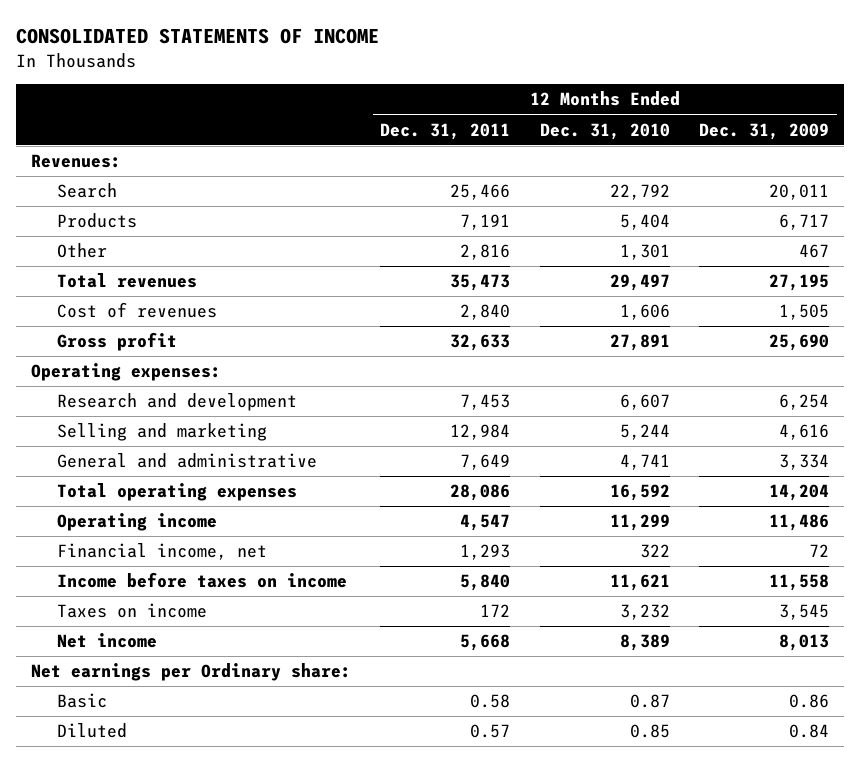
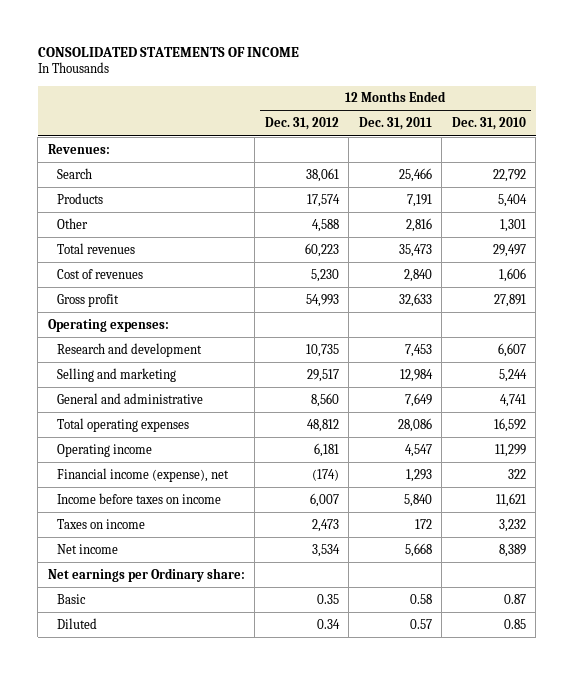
- | 12 Months Ended Dec. 31, 2011 | 12 Months Ended Dec. 31, 2010 | 12 Months Ended Dec. 31, 2009
+ | 12 Months Ended Dec. 31, 2012 | 12 Months Ended Dec. 31, 2011 | 12 Months Ended Dec. 31, 2010
- Financial income, net | 1,293 | 322 | 72
+ Financial income (expense), net | (174) | 1,293 | 322

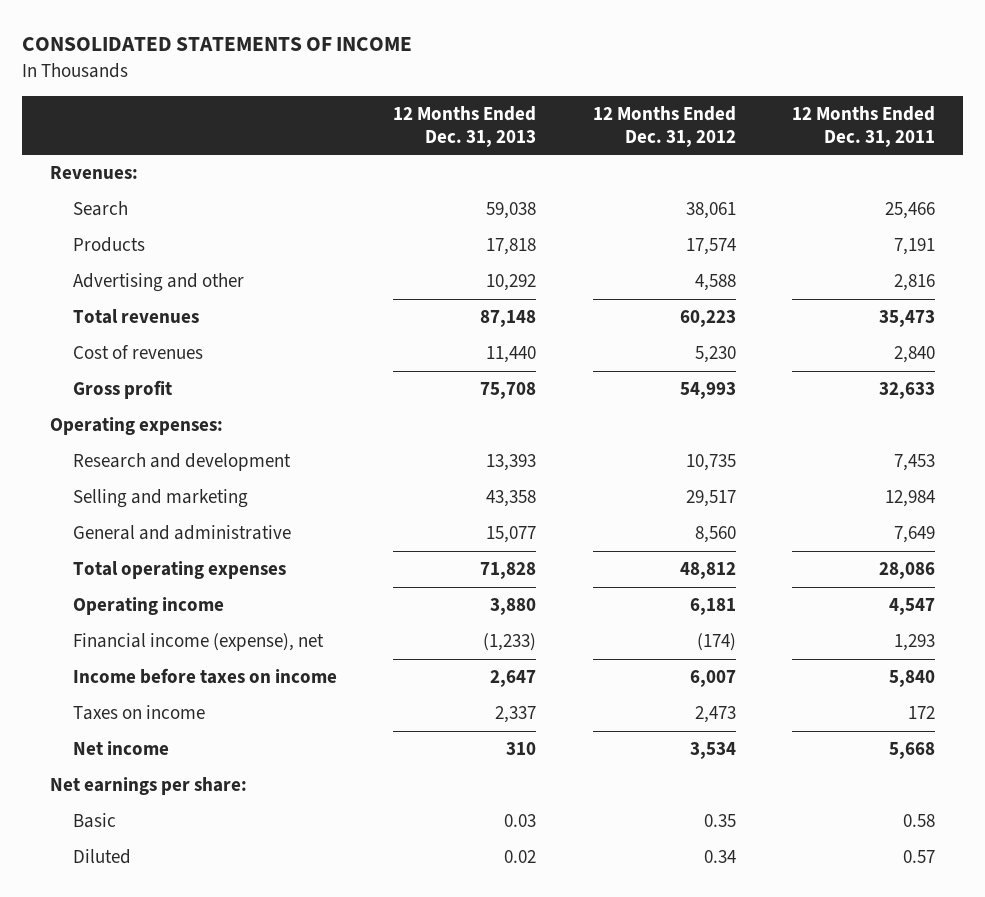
- | 12 Months Ended Dec. 31, 2012 | 12 Months Ended Dec. 31, 2011 | 12 Months Ended Dec. 31, 2010
+ | 12 Months Ended Dec. 31, 2013 | 12 Months Ended Dec. 31, 2012 | 12 Months Ended Dec. 31, 2011
- Other | 4,588 | 2,816 | 1,301
+ Advertising and other | 10,292 | 4,588 | 2,816
- Net earnings per Ordinary share:
+ Net earnings per share:

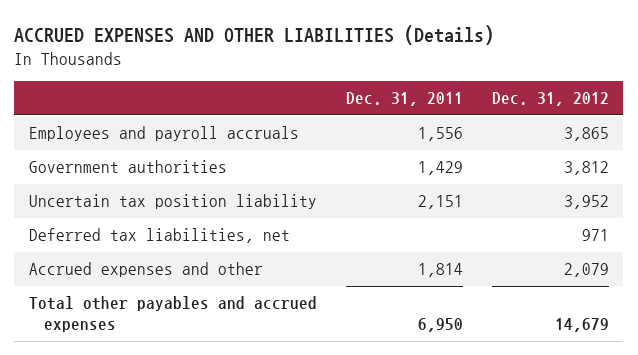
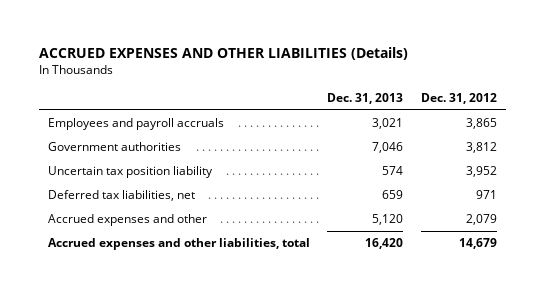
- | Dec. 31, 2011 | Dec. 31, 2012
+ | Dec. 31, 2013 | Dec. 31, 2012
- Total other payables and accrued expenses | 6,950 | 14,679
+ Accrued expenses and other liabilities, total | 16,420 | 14,679

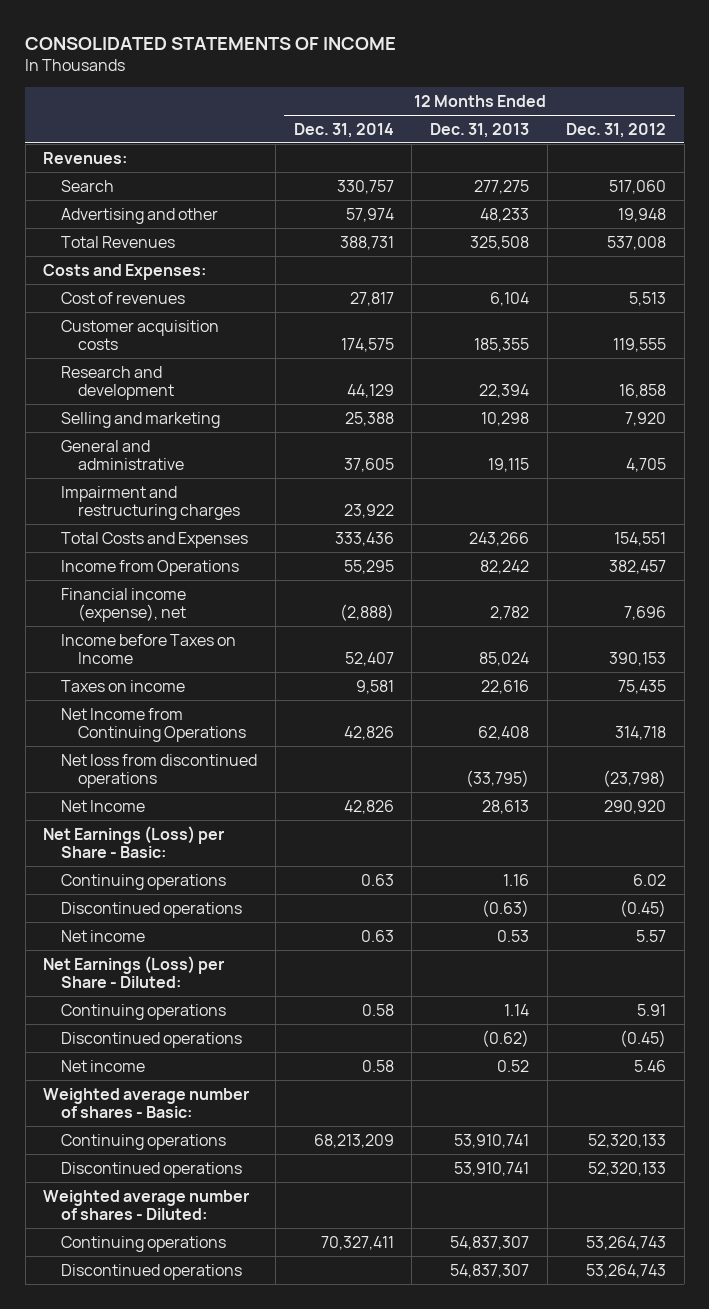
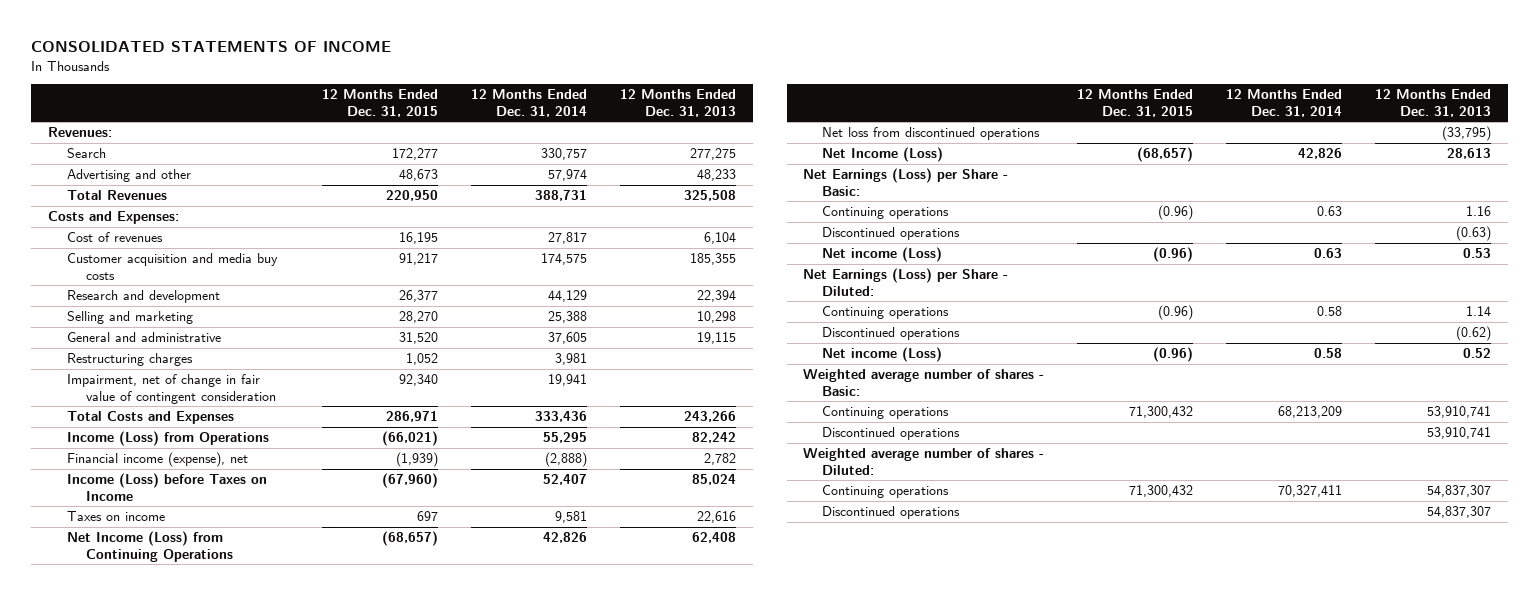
- | 12 Months Ended Dec. 31, 2014 | 12 Months Ended Dec. 31, 2013 | 12 Months Ended Dec. 31, 2012
+ | 12 Months Ended Dec. 31, 2015 | 12 Months Ended Dec. 31, 2014 | 12 Months Ended Dec. 31, 2013
- Customer acquisition costs | 174,575 | 185,355 | 119,555
+ Customer acquisition and media buy costs | 91,217 | 174,575 | 185,355
- Impairment and restructuring charges | 23,922 | |
+ Restructuring charges | 1,052 | 3,981 |
+ Impairment, net of change in fair value of contingent consideration | 92,340 | 19,941 |
- Income from Operations | 55,295 | 82,242 | 382,457
+ Income (Loss) from Operations | (66,021) | 55,295 | 82,242
- Income before Taxes on Income | 52,407 | 85,024 | 390,153
+ Income (Loss) before Taxes on Income | (67,960) | 52,407 | 85,024
- Net Income from Continuing Operations | 42,826 | 62,408 | 314,718
+ Net Income (Loss) from Continuing Operations | (68,657) | 42,826 | 62,408
- Net Income | 42,826 | 28,613 | 290,920
+ Net Income (Loss) | (68,657) | 42,826 | 28,613
- Net income | 0.63 | 0.53 | 5.57
+ Net income (Loss) | (0.96) | 0.63 | 0.53
- Net income | 0.58 | 0.52 | 5.46
+ Net income (Loss) | (0.96) | 0.58 | 0.52

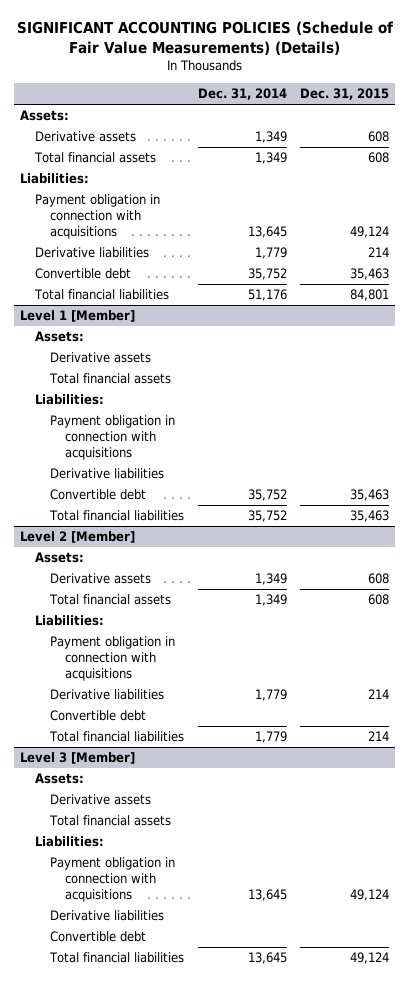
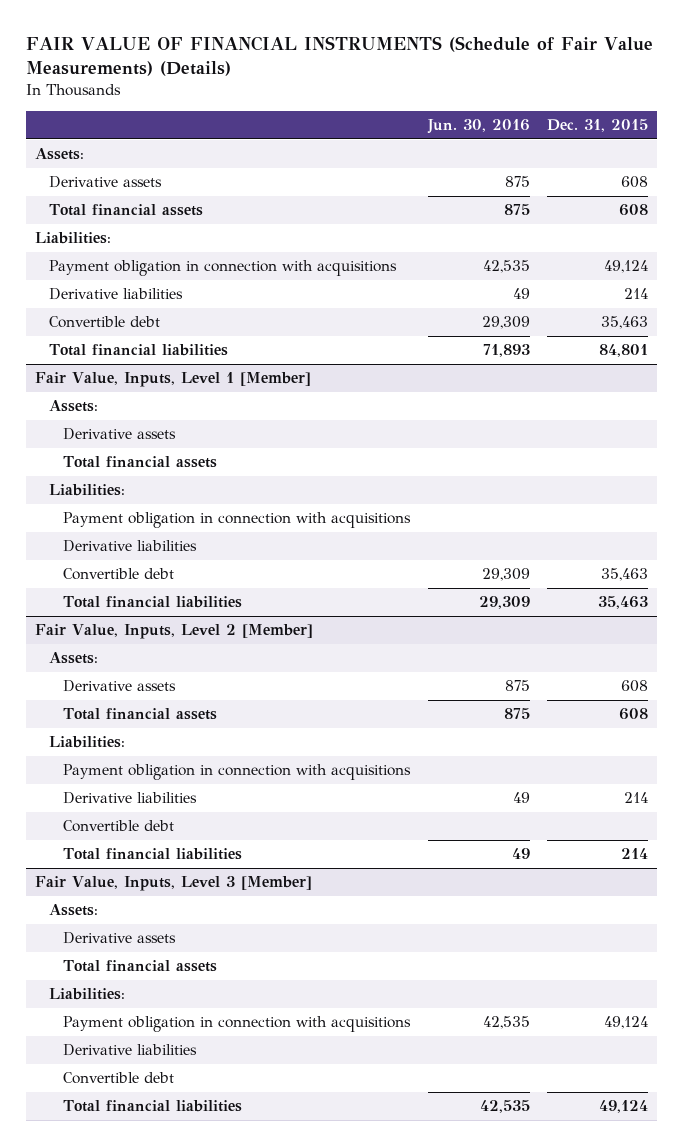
- SIGNIFICANT ACCOUNTING POLICIES (Schedule of Fair Value Measurements) (Details)
+ FAIR VALUE OF FINANCIAL INSTRUMENTS (Schedule of Fair Value Measurements) (Details)
- | Dec. 31, 2014 | Dec. 31, 2015
+ | Jun. 30, 2016 | Dec. 31, 2015
- Level 1 [Member]
+ Fair Value, Inputs, Level 1 [Member]
- Level 2 [Member]
+ Fair Value, Inputs, Level 2 [Member]
- Level 3 [Member]
+ Fair Value, Inputs, Level 3 [Member]

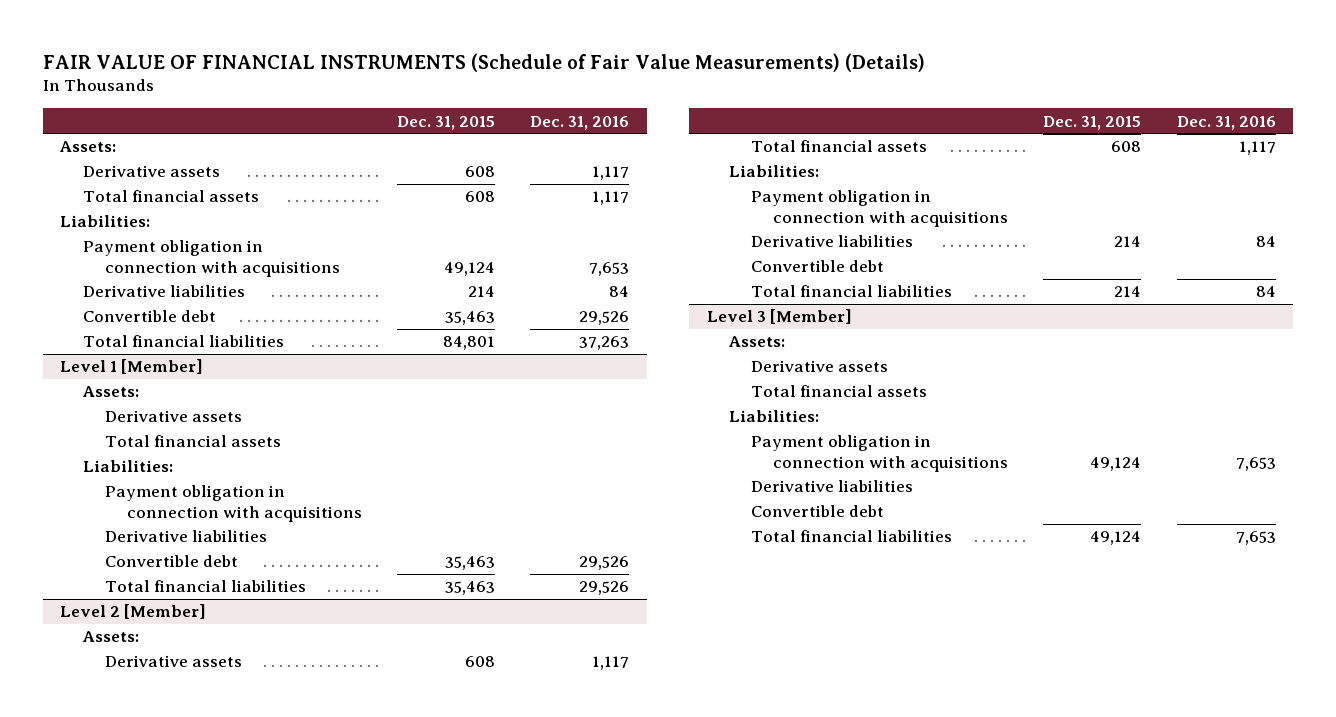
- | Jun. 30, 2016 | Dec. 31, 2015
+ | Dec. 31, 2015 | Dec. 31, 2016
- Fair Value, Inputs, Level 1 [Member]
+ Level 1 [Member]
- Fair Value, Inputs, Level 2 [Member]
+ Level 2 [Member]
- Fair Value, Inputs, Level 3 [Member]
+ Level 3 [Member]

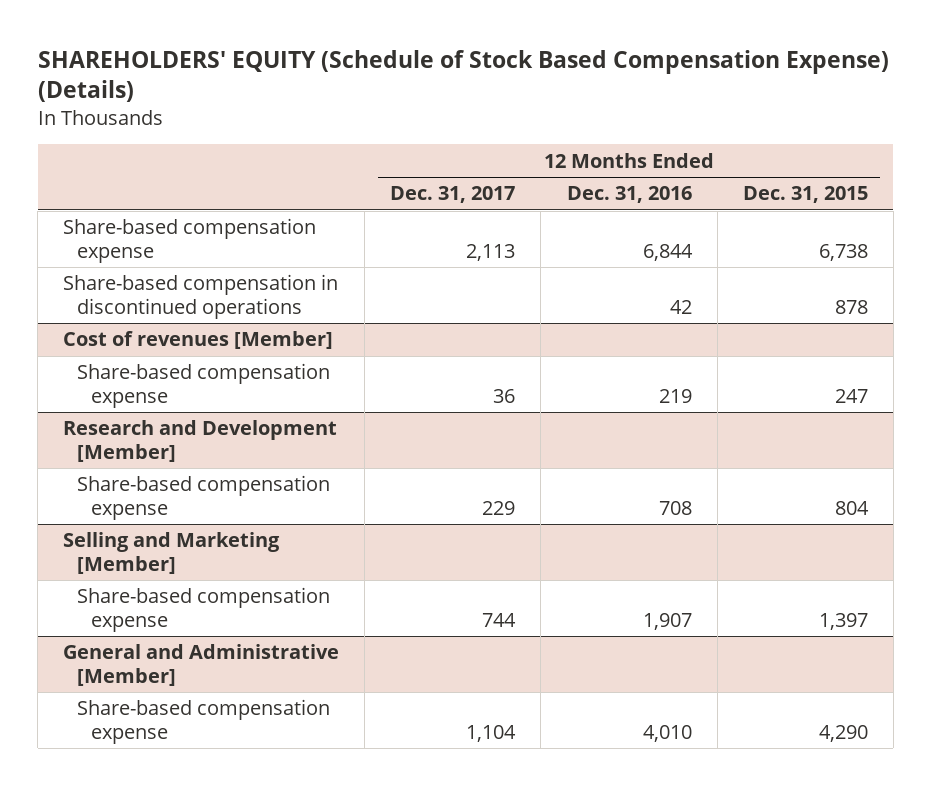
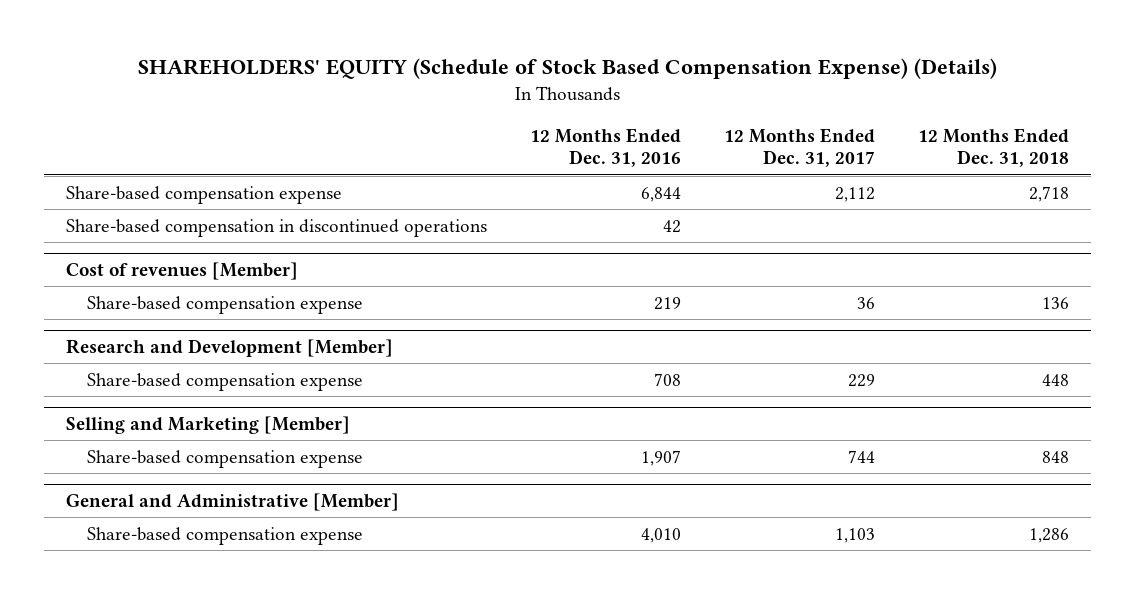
- | 12 Months Ended Dec. 31, 2017 | 12 Months Ended Dec. 31, 2016 | 12 Months Ended Dec. 31, 2015
+ | 12 Months Ended Dec. 31, 2016 | 12 Months Ended Dec. 31, 2017 | 12 Months Ended Dec. 31, 2018
- Share-based compensation expense | 2,113 | 6,844 | 6,738
+ Share-based compensation expense | 6,844 | 2,112 | 2,718
@ General and Administrative [Member]
- Share-based compensation expense | 1,104 | 4,010 | 4,290
+ Share-based compensation expense | 4,010 | 1,103 | 1,286

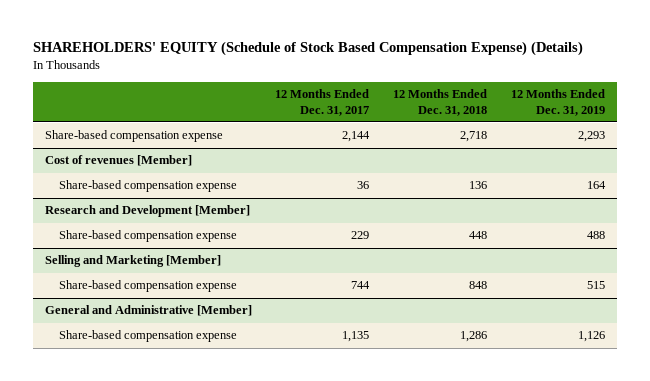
- | 12 Months Ended Dec. 31, 2016 | 12 Months Ended Dec. 31, 2017 | 12 Months Ended Dec. 31, 2018
+ | 12 Months Ended Dec. 31, 2017 | 12 Months Ended Dec. 31, 2018 | 12 Months Ended Dec. 31, 2019
- Share-based compensation expense | 6,844 | 2,112 | 2,718
- Share-based compensation in discontinued operations | 42 | |
+ Share-based compensation expense | 2,144 | 2,718 | 2,293
@ General and Administrative [Member]
- Share-based compensation expense | 4,010 | 1,103 | 1,286
+ Share-based compensation expense | 1,135 | 1,286 | 1,126

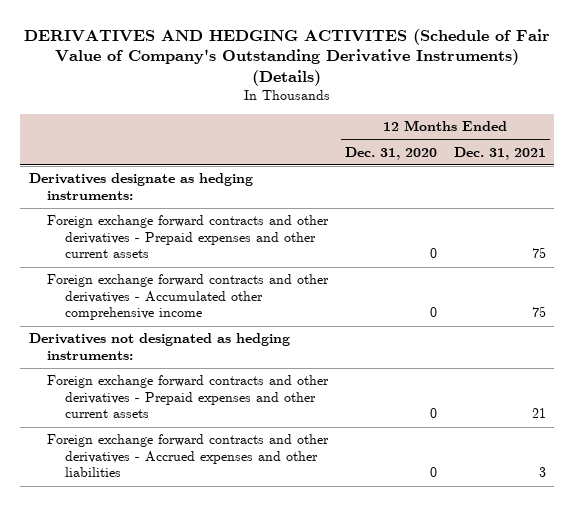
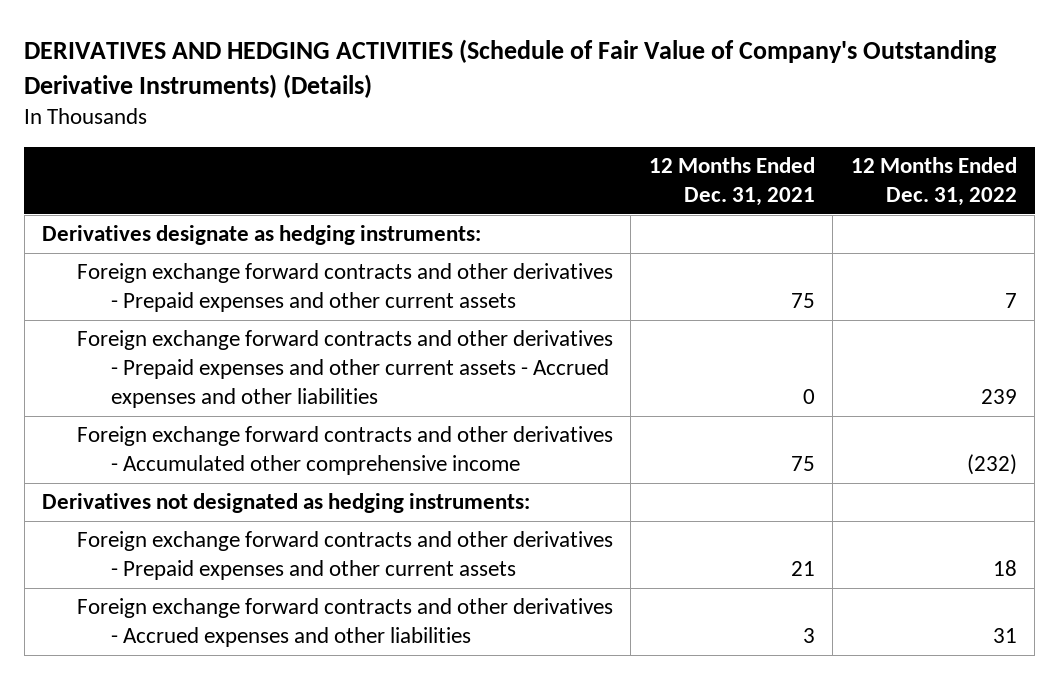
- DERIVATIVES AND HEDGING ACTIVITES (Schedule of Fair Value of Company's Outstanding Derivative Instruments) (Details)
+ DERIVATIVES AND HEDGING ACTIVITIES (Schedule of Fair Value of Company's Outstanding Derivative Instruments) (Details)
- | 12 Months Ended Dec. 31, 2020 | 12 Months Ended Dec. 31, 2021
+ | 12 Months Ended Dec. 31, 2021 | 12 Months Ended Dec. 31, 2022
+ Foreign exchange forward contracts and other derivatives - Prepaid expenses and other current assets - Accrued expenses and other liabilities | 0 | 239

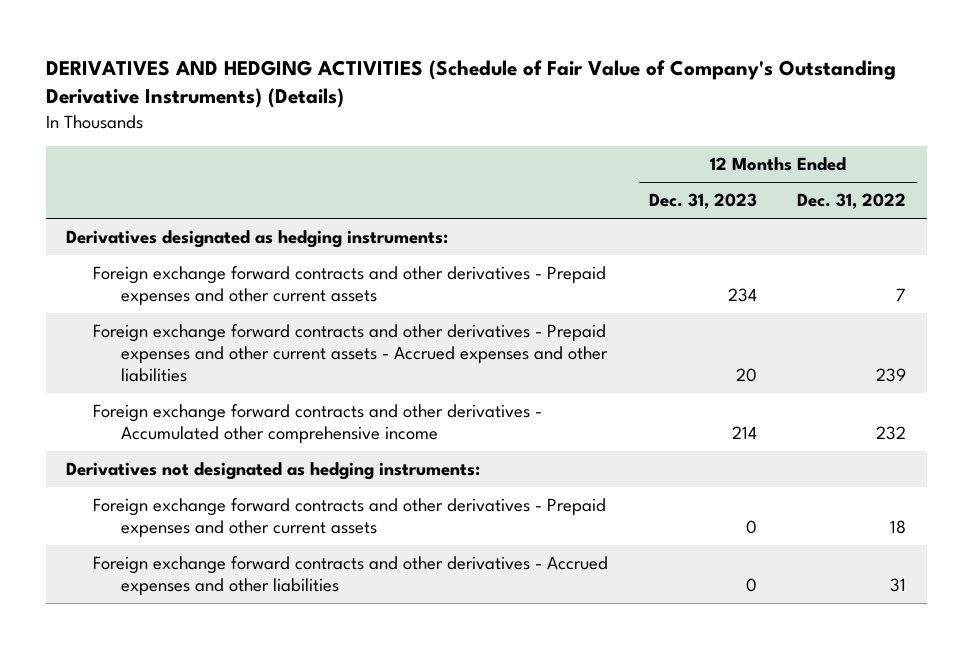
- | 12 Months Ended Dec. 31, 2021 | 12 Months Ended Dec. 31, 2022
+ | 12 Months Ended Dec. 31, 2023 | 12 Months Ended Dec. 31, 2022
- Derivatives designate as hedging instruments:
+ Derivatives designated as hedging instruments:
- Foreign exchange forward contracts and other derivatives - Accumulated other comprehensive income | 75 | (232)
+ Foreign exchange forward contracts and other derivatives - Accumulated other comprehensive income | 214 | 232

